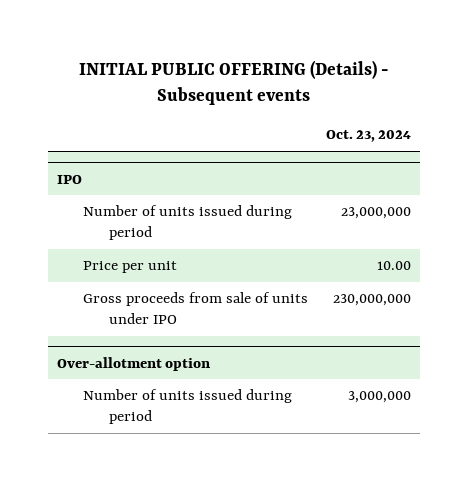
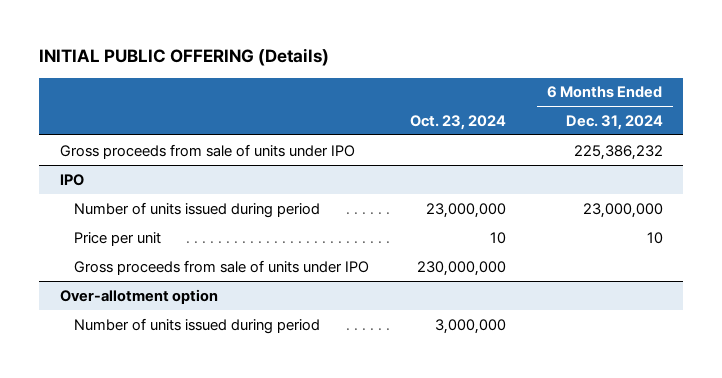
- INITIAL PUBLIC OFFERING (Details) - Subsequent events
+ INITIAL PUBLIC OFFERING (Details)
- | Oct. 23, 2024
+ | Oct. 23, 2024 | 6 Months Ended Dec. 31, 2024
+ Gross proceeds from sale of units under IPO | | 225,386,232
@ IPO
- Price per unit | 10.00
+ Price per unit | 10 | 10

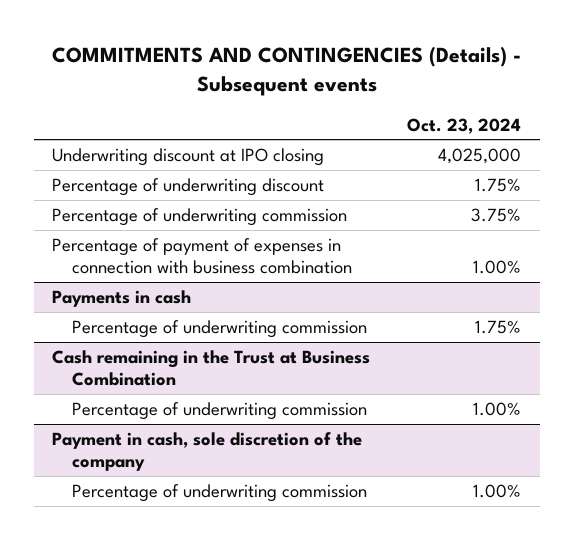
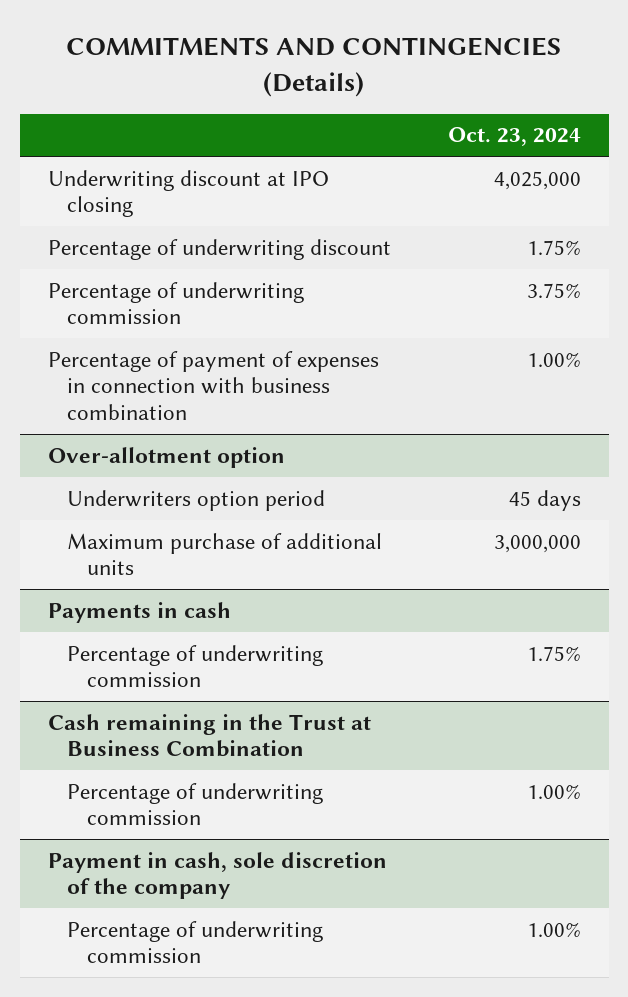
- COMMITMENTS AND CONTINGENCIES (Details) - Subsequent events
+ COMMITMENTS AND CONTINGENCIES (Details)
+ Over-allotment option
+ Underwriters option period | 45 days
+ Maximum purchase of additional units | 3,000,000

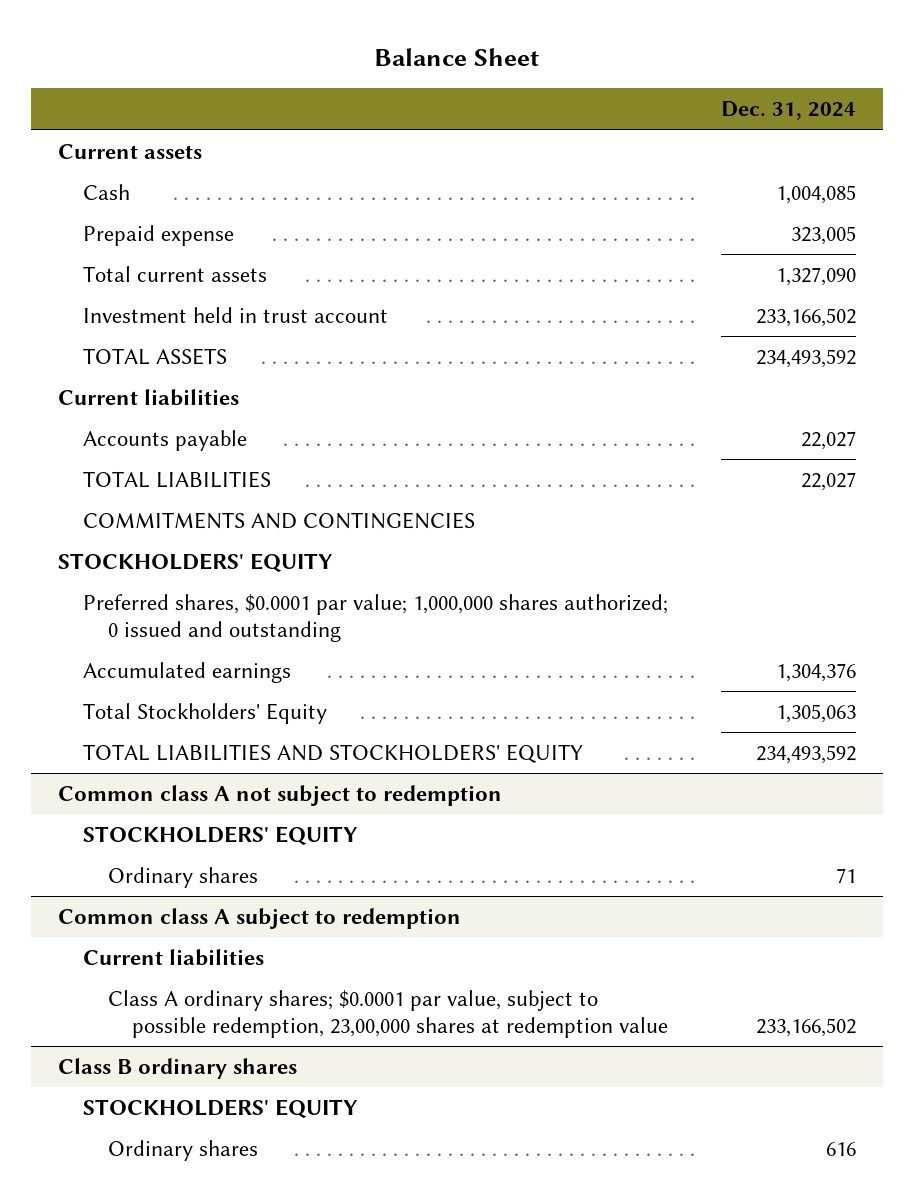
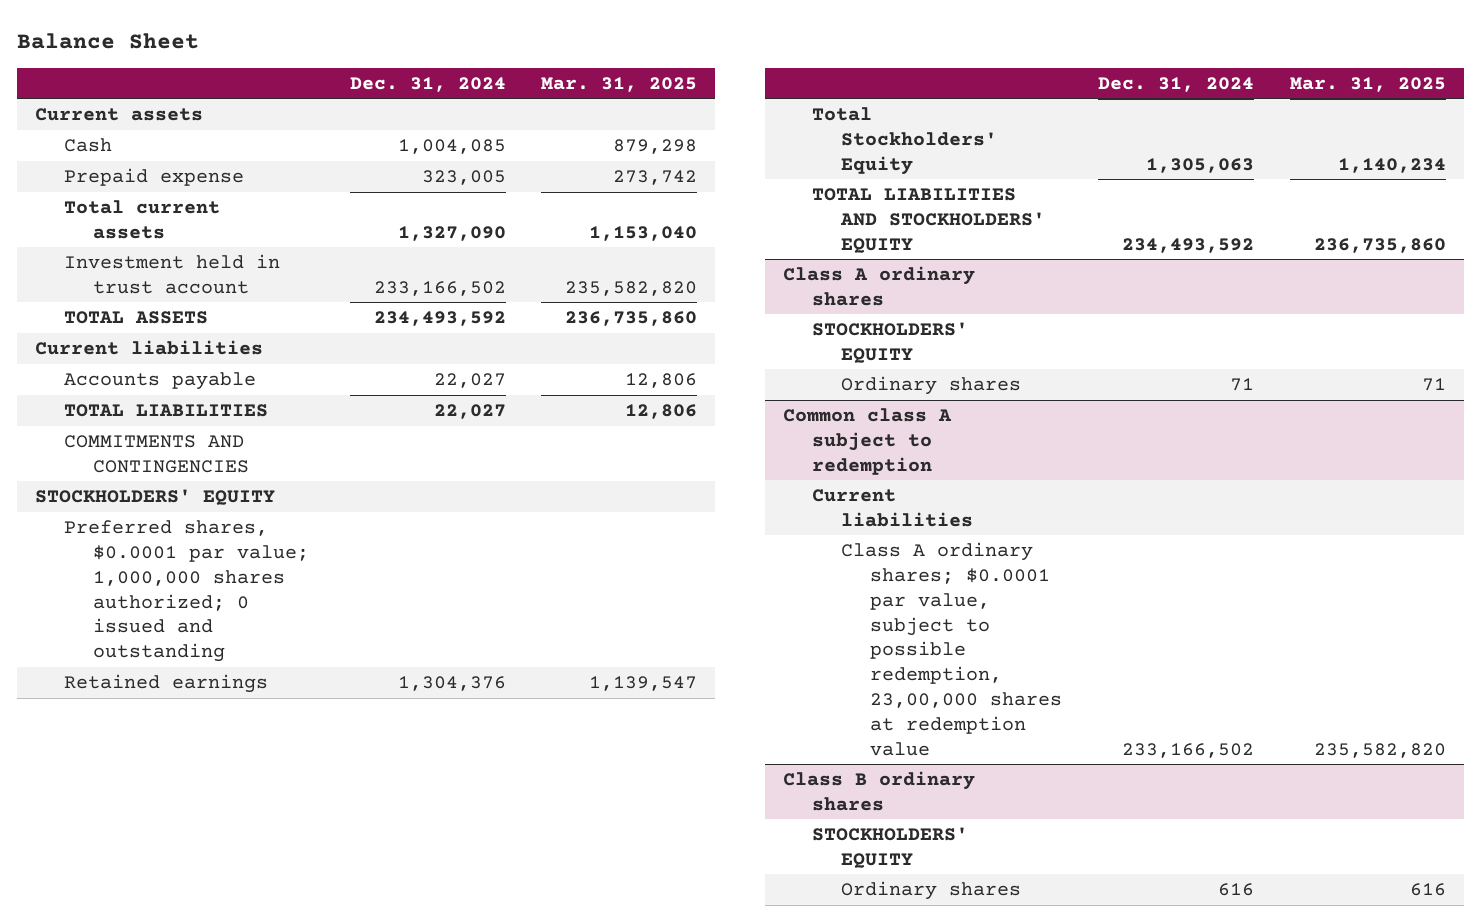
- | Dec. 31, 2024
+ | Dec. 31, 2024 | Mar. 31, 2025
- Accumulated earnings | 1,304,376
+ Retained earnings | 1,304,376 | 1,139,547
- Common class A not subject to redemption
+ Class A ordinary shares

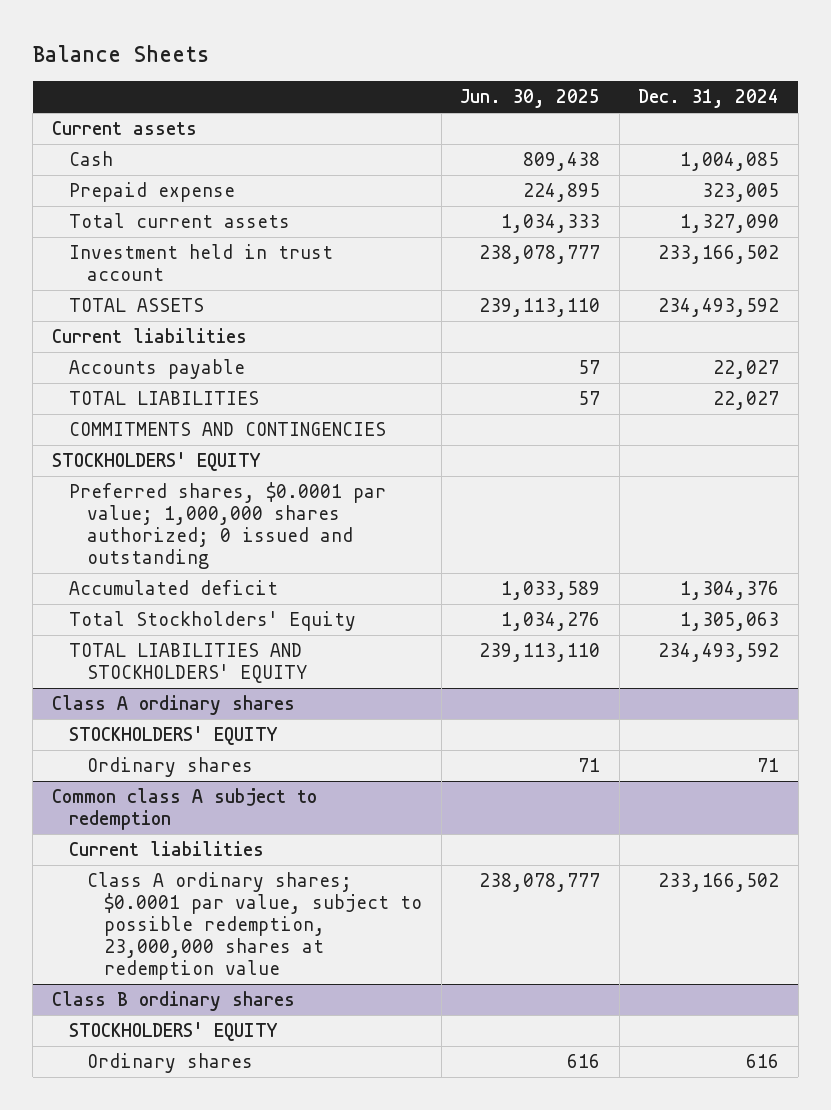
- Balance Sheet
+ Balance Sheets
- | Dec. 31, 2024 | Mar. 31, 2025
+ | Jun. 30, 2025 | Dec. 31, 2024
- Retained earnings | 1,304,376 | 1,139,547
+ Accumulated deficit | 1,033,589 | 1,304,376
@ Common class A subject to redemption
- Class A ordinary shares; $0.0001 par value, subject to possible redemption, 23,00,000 shares at redemption value | 233,166,502 | 235,582,820
+ Class A ordinary shares; $0.0001 par value, subject to possible redemption, 23,000,000 shares at redemption value | 238,078,777 | 233,166,502

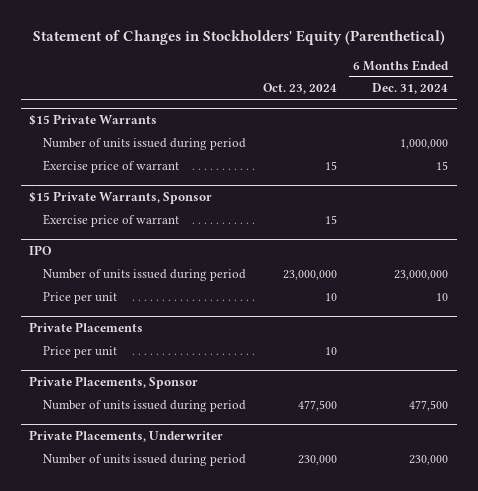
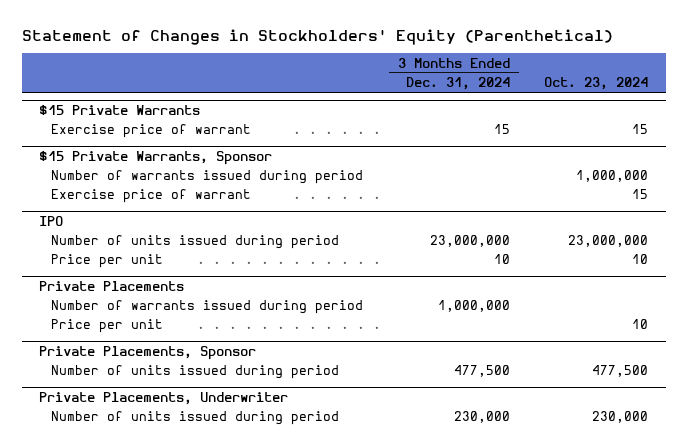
- | Oct. 23, 2024 | 6 Months Ended Dec. 31, 2024
+ | 3 Months Ended Dec. 31, 2024 | Oct. 23, 2024
@ $15 Private Warrants
- Number of units issued during period | | 1,000,000
@ $15 Private Warrants, Sponsor
+ Number of warrants issued during period | | 1,000,000
@ Private Placements
+ Number of warrants issued during period | 1,000,000 |

